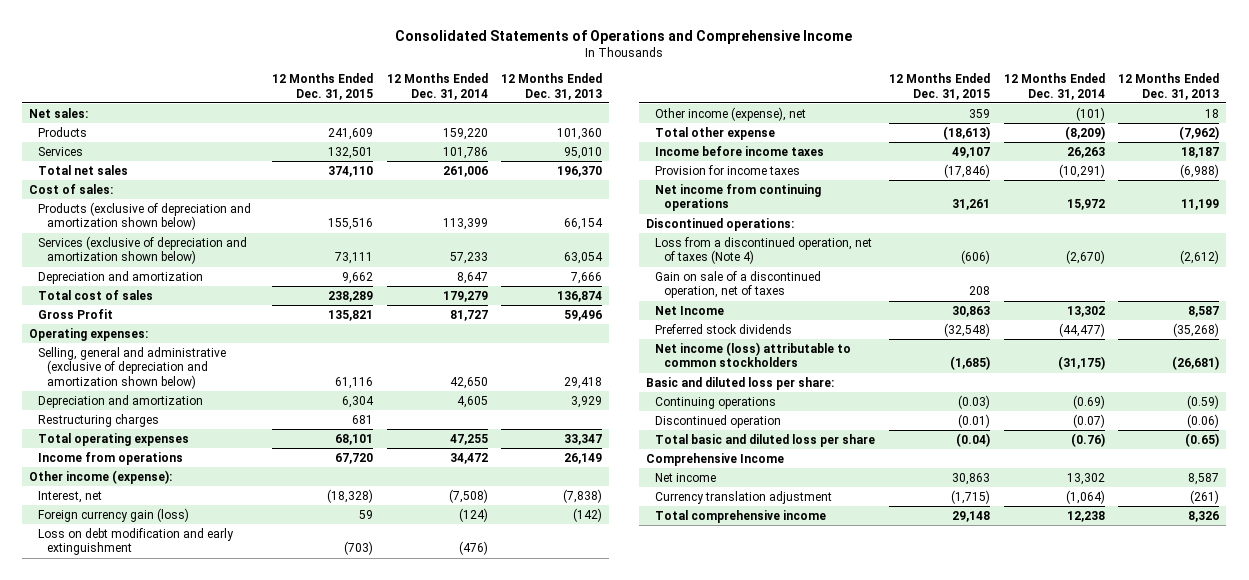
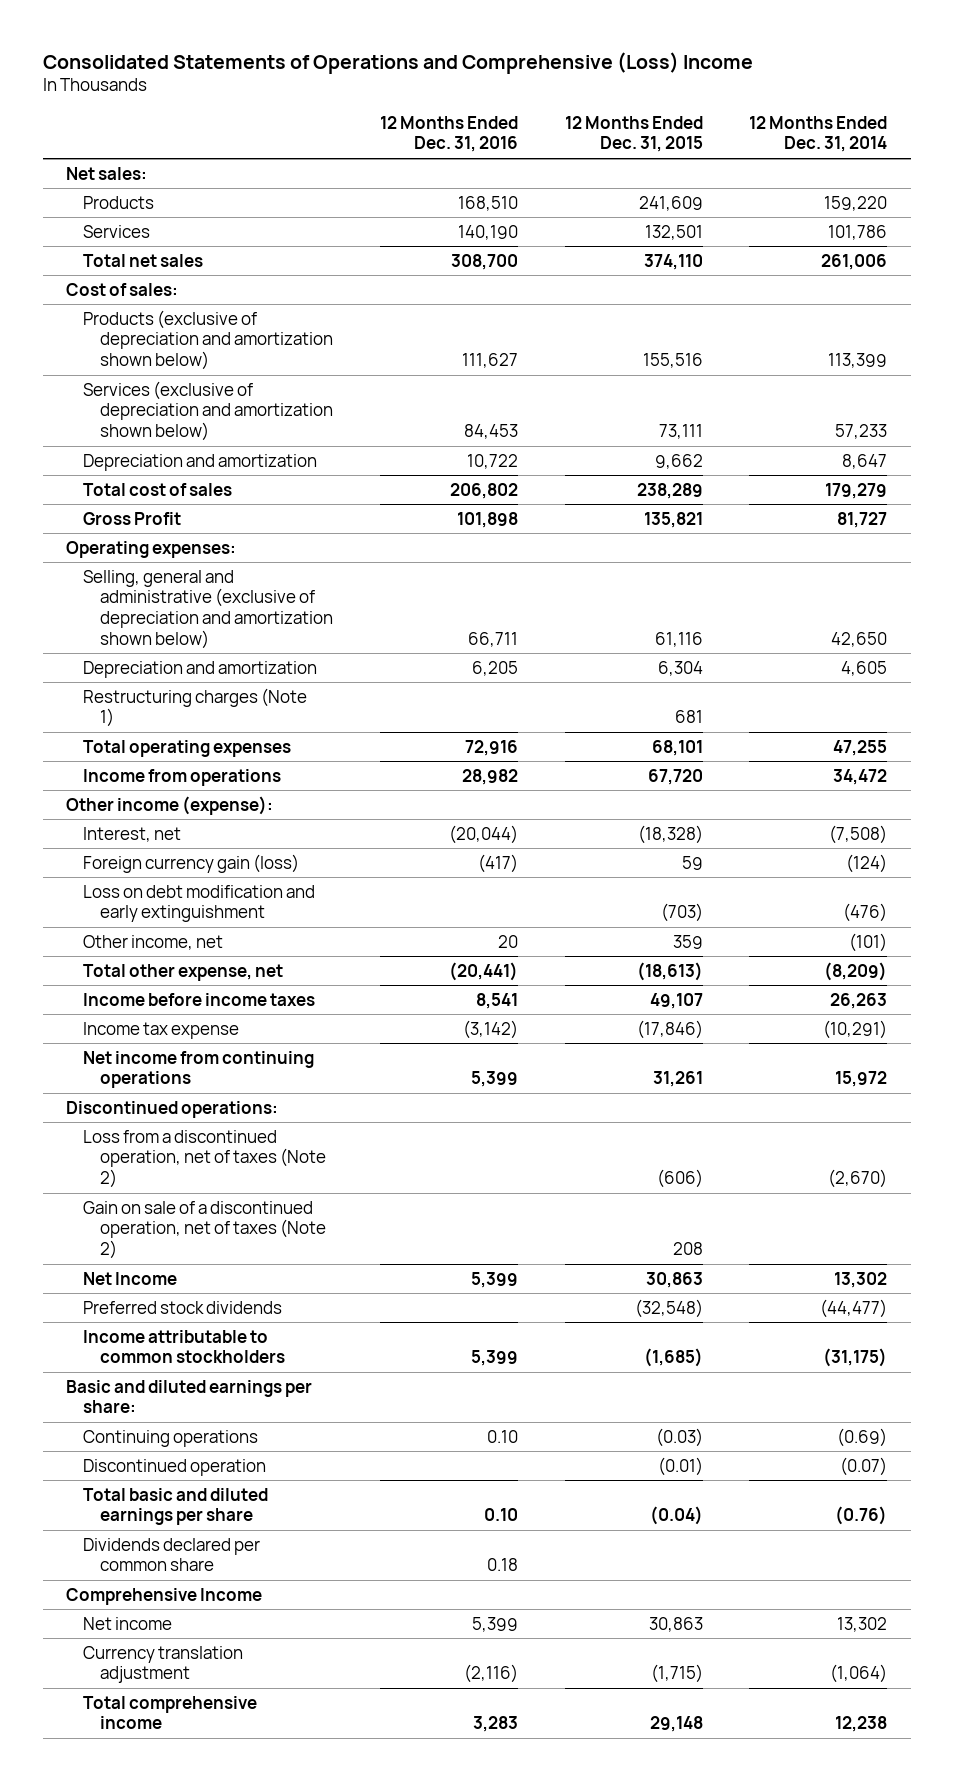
- Consolidated Statements of Operations and Comprehensive Income
+ Consolidated Statements of Operations and Comprehensive (Loss) Income
- | 12 Months Ended Dec. 31, 2015 | 12 Months Ended Dec. 31, 2014 | 12 Months Ended Dec. 31, 2013
+ | 12 Months Ended Dec. 31, 2016 | 12 Months Ended Dec. 31, 2015 | 12 Months Ended Dec. 31, 2014
- Restructuring charges | 681 | |
+ Restructuring charges (Note 1) | | 681 |
- Other income (expense), net | 359 | (101) | 18
- Total other expense | (18,613) | (8,209) | (7,962)
+ Other income, net | 20 | 359 | (101)
+ Total other expense, net | (20,441) | (18,613) | (8,209)
- Provision for income taxes | (17,846) | (10,291) | (6,988)
+ Income tax expense | (3,142) | (17,846) | (10,291)
- Loss from a discontinued operation, net of taxes (Note 4) | (606) | (2,670) | (2,612)
- Gain on sale of a discontinued operation, net of taxes | 208 | |
+ Loss from a discontinued operation, net of taxes (Note 2) | | (606) | (2,670)
+ Gain on sale of a discontinued operation, net of taxes (Note 2) | | 208 |
- Net income (loss) attributable to common stockholders | (1,685) | (31,175) | (26,681)
- Basic and diluted loss per share:
+ Income attributable to common stockholders | 5,399 | (1,685) | (31,175)
+ Basic and diluted earnings per share:
- Total basic and diluted loss per share | (0.04) | (0.76) | (0.65)
+ Total basic and diluted earnings per share | 0.10 | (0.04) | (0.76)
+ Dividends declared per common share | 0.18 | |

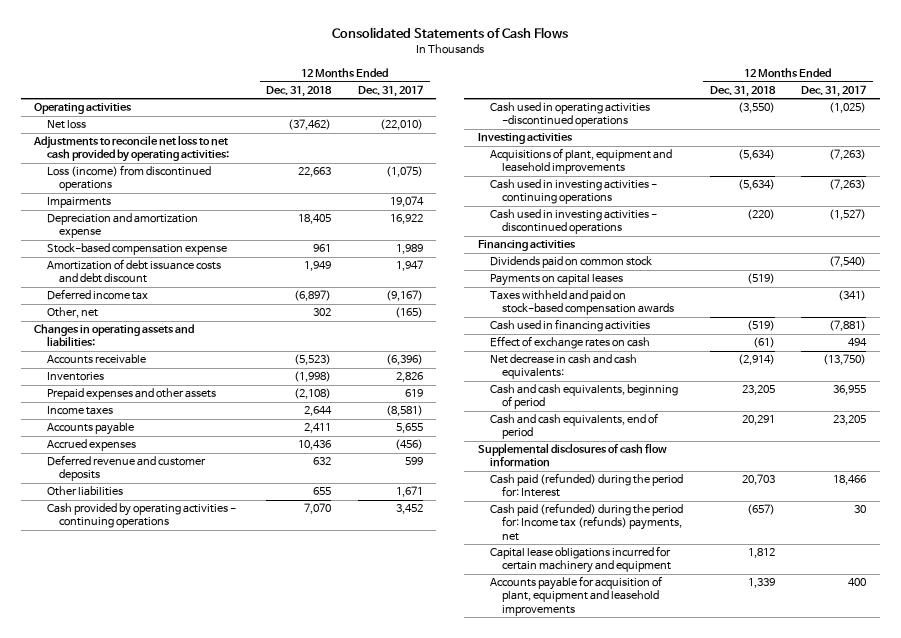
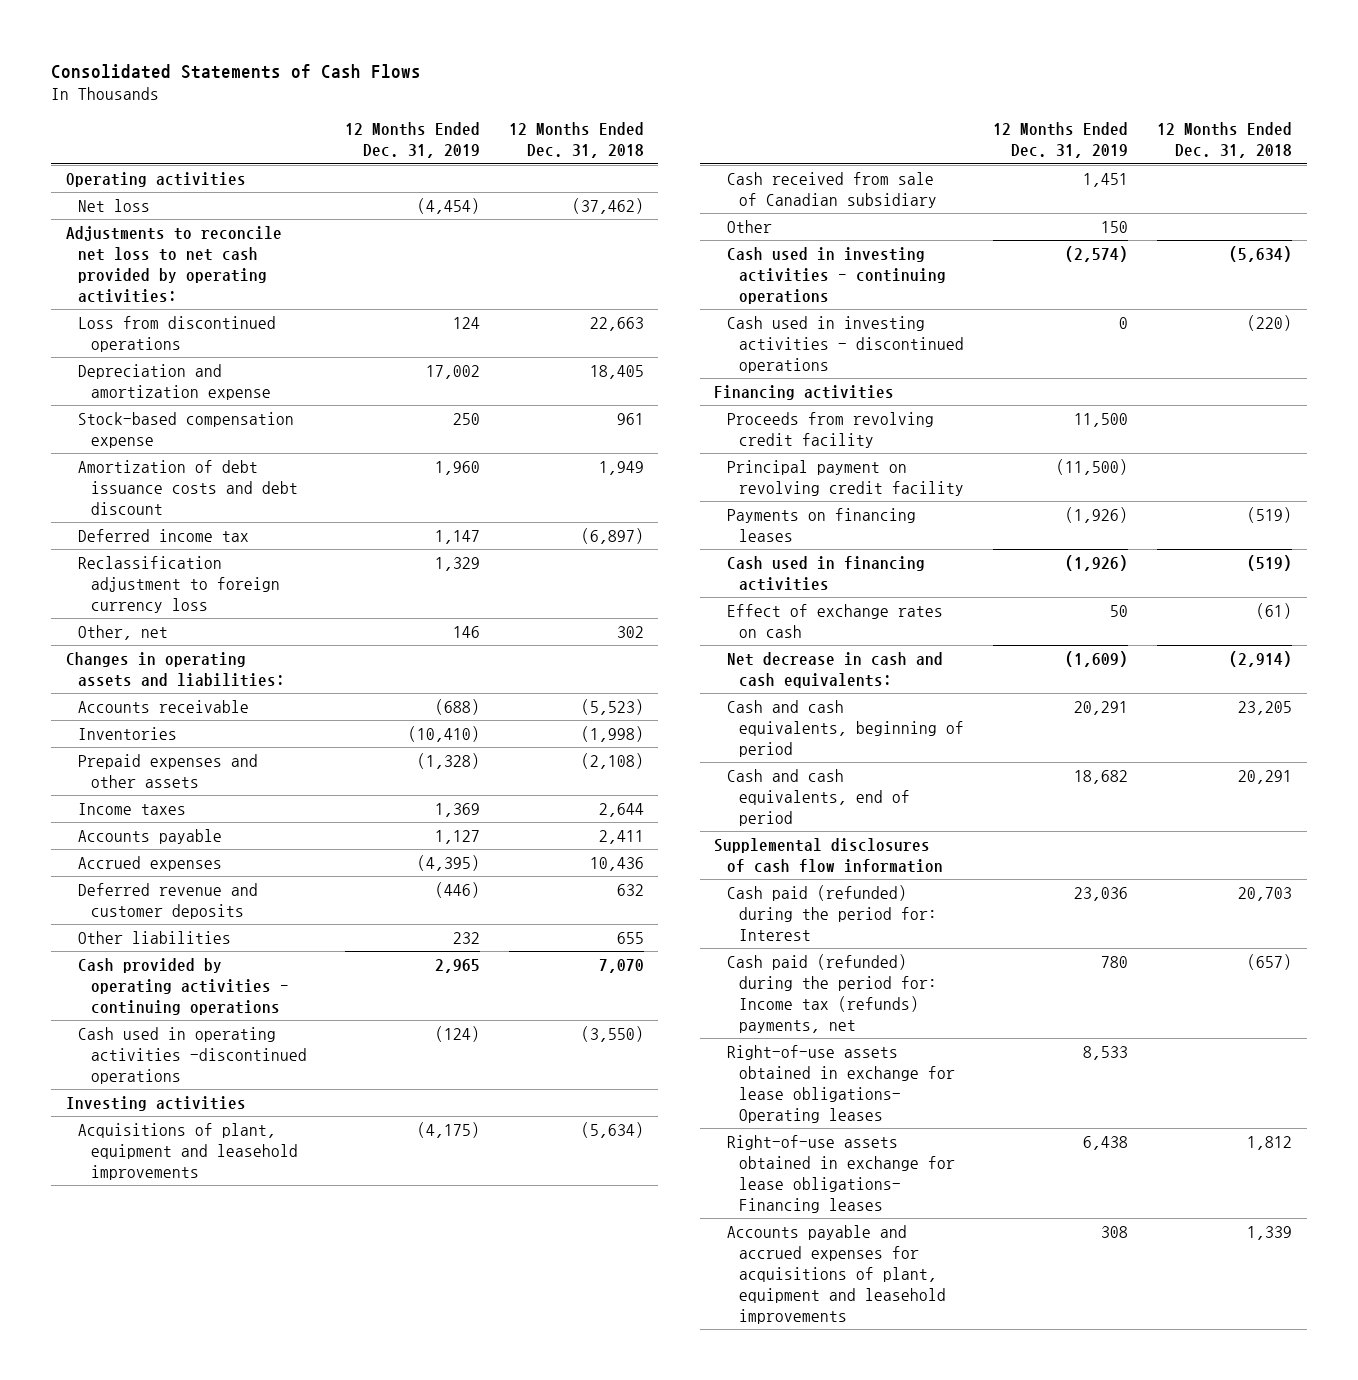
- | 12 Months Ended Dec. 31, 2018 | 12 Months Ended Dec. 31, 2017
+ | 12 Months Ended Dec. 31, 2019 | 12 Months Ended Dec. 31, 2018
- Loss (income) from discontinued operations | 22,663 | (1,075)
- Impairments | | 19,074
+ Loss from discontinued operations | 124 | 22,663
+ Reclassification adjustment to foreign currency loss | 1,329 |
+ Cash received from sale of Canadian subsidiary | 1,451 |
+ Other | 150 |
- Dividends paid on common stock | | (7,540)
- Payments on capital leases | (519) |
- Taxes withheld and paid on stock-based compensation awards | | (341)
+ Proceeds from revolving credit facility | 11,500 |
+ Principal payment on revolving credit facility | (11,500) |
+ Payments on financing leases | (1,926) | (519)
- Capital lease obligations incurred for certain machinery and equipment | 1,812 |
- Accounts payable for acquisition of plant, equipment and leasehold improvements | 1,339 | 400
+ Right-of-use assets obtained in exchange for lease obligations- Operating leases | 8,533 |
+ Right-of-use assets obtained in exchange for lease obligations- Financing leases | 6,438 | 1,812
+ Accounts payable and accrued expenses for acquisitions of plant, equipment and leasehold improvements | 308 | 1,339

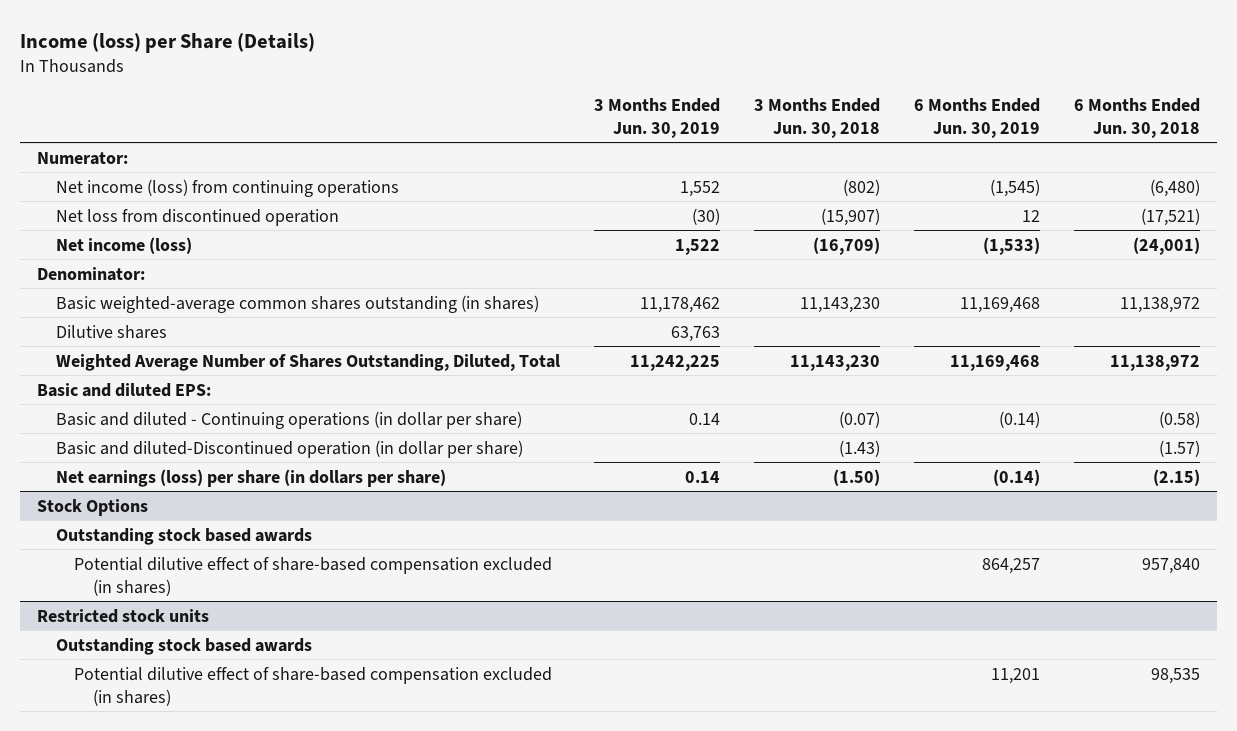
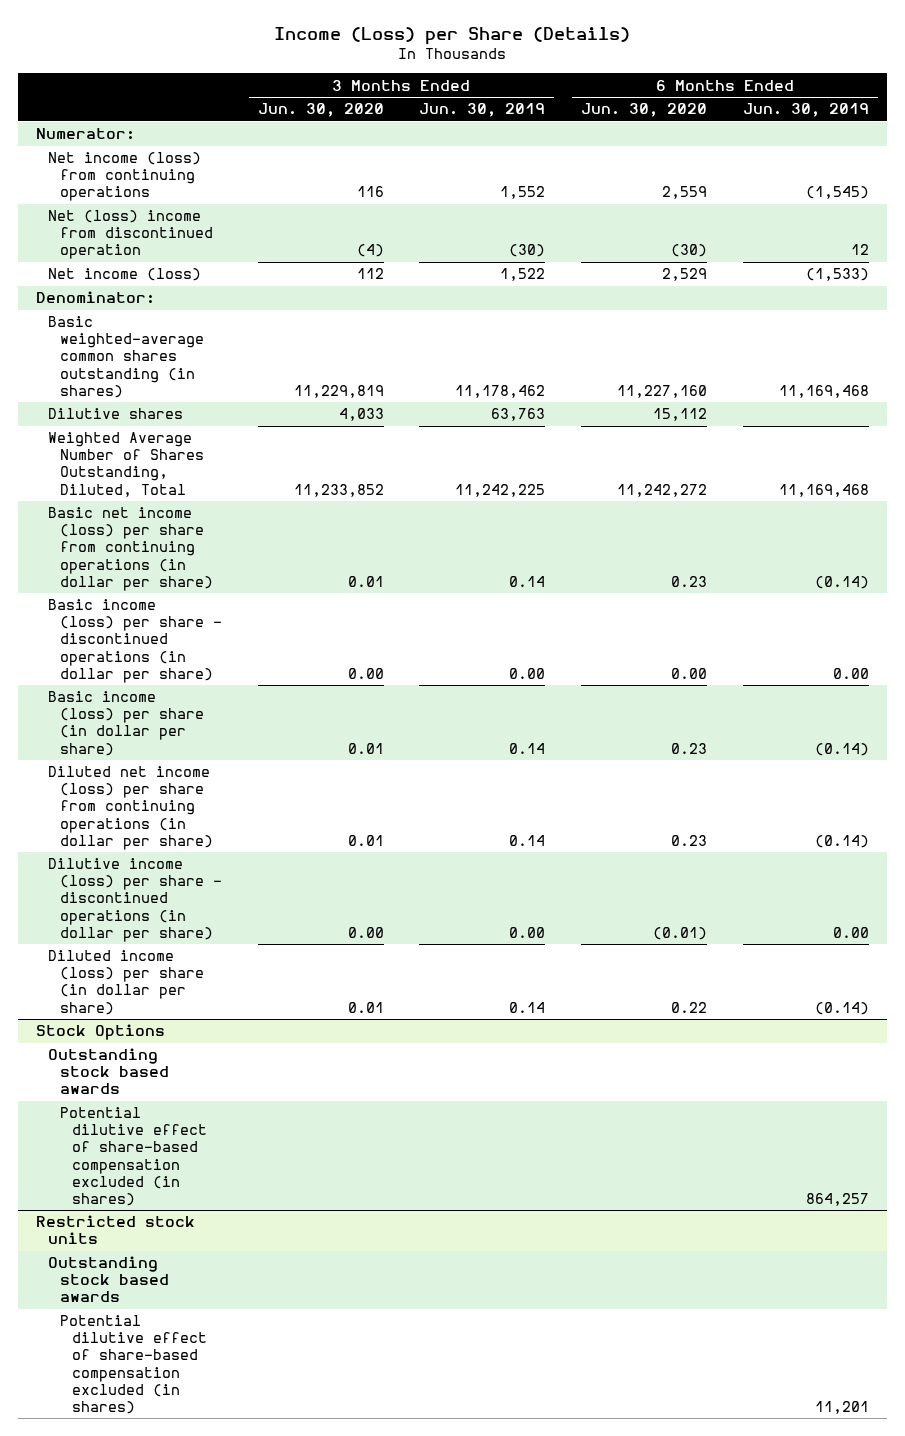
- Income (loss) per Share (Details)
+ Income (Loss) per Share (Details)
- | 3 Months Ended Jun. 30, 2019 | 3 Months Ended Jun. 30, 2018 | 6 Months Ended Jun. 30, 2019 | 6 Months Ended Jun. 30, 2018
+ | 3 Months Ended Jun. 30, 2020 | 3 Months Ended Jun. 30, 2019 | 6 Months Ended Jun. 30, 2020 | 6 Months Ended Jun. 30, 2019
- Net loss from discontinued operation | (30) | (15,907) | 12 | (17,521)
+ Net (loss) income from discontinued operation | (4) | (30) | (30) | 12
- Basic and diluted EPS:
- Basic and diluted - Continuing operations (in dollar per share) | 0.14 | (0.07) | (0.14) | (0.58)
- Basic and diluted-Discontinued operation (in dollar per share) | | (1.43) | | (1.57)
- Net earnings (loss) per share (in dollars per share) | 0.14 | (1.50) | (0.14) | (2.15)
+ Basic net income (loss) per share from continuing operations (in dollar per share) | 0.01 | 0.14 | 0.23 | (0.14)
+ Basic income (loss) per share - discontinued operations (in dollar per share) | 0.00 | 0.00 | 0.00 | 0.00
+ Basic income (loss) per share (in dollar per share) | 0.01 | 0.14 | 0.23 | (0.14)
+ Diluted net income (loss) per share from continuing operations (in dollar per share) | 0.01 | 0.14 | 0.23 | (0.14)
+ Dilutive income (loss) per share - discontinued operations (in dollar per share) | 0.00 | 0.00 | (0.01) | 0.00
+ Diluted income (loss) per share (in dollar per share) | 0.01 | 0.14 | 0.22 | (0.14)

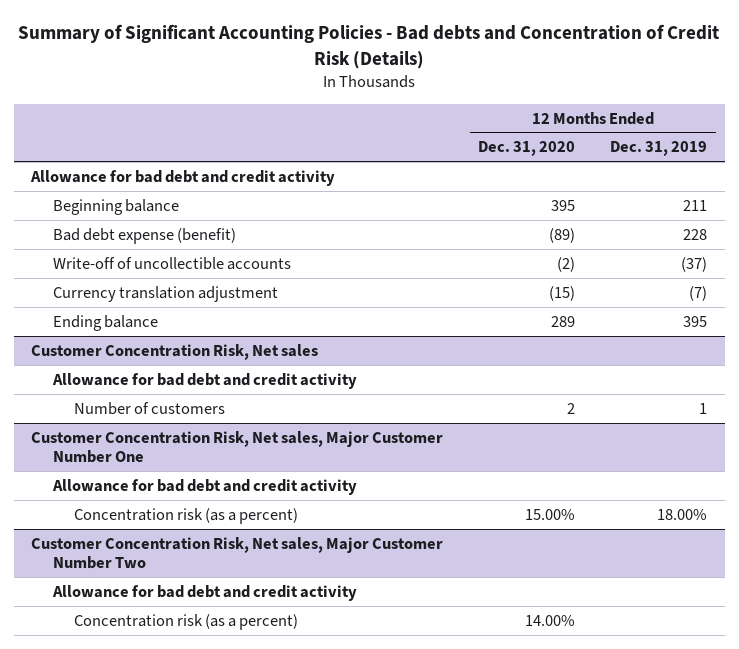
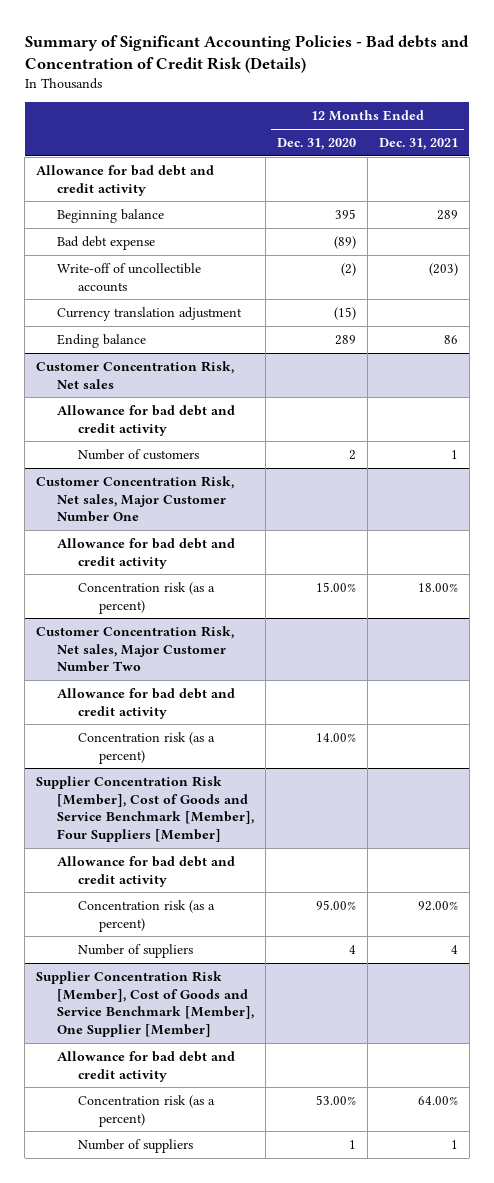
- | 12 Months Ended Dec. 31, 2020 | 12 Months Ended Dec. 31, 2019
+ | 12 Months Ended Dec. 31, 2020 | 12 Months Ended Dec. 31, 2021
- Bad debt expense (benefit) | (89) | 228
+ Bad debt expense | (89) |
+ Supplier Concentration Risk [Member], Cost of Goods and Service Benchmark [Member], Four Suppliers [Member]
+ Allowance for bad debt and credit activity
+ Concentration risk (as a percent) | 95.00% | 92.00%
+ Number of suppliers | 4 | 4
+ Supplier Concentration Risk [Member], Cost of Goods and Service Benchmark [Member], One Supplier [Member]
+ Allowance for bad debt and credit activity
+ Concentration risk (as a percent) | 53.00% | 64.00%
+ Number of suppliers | 1 | 1

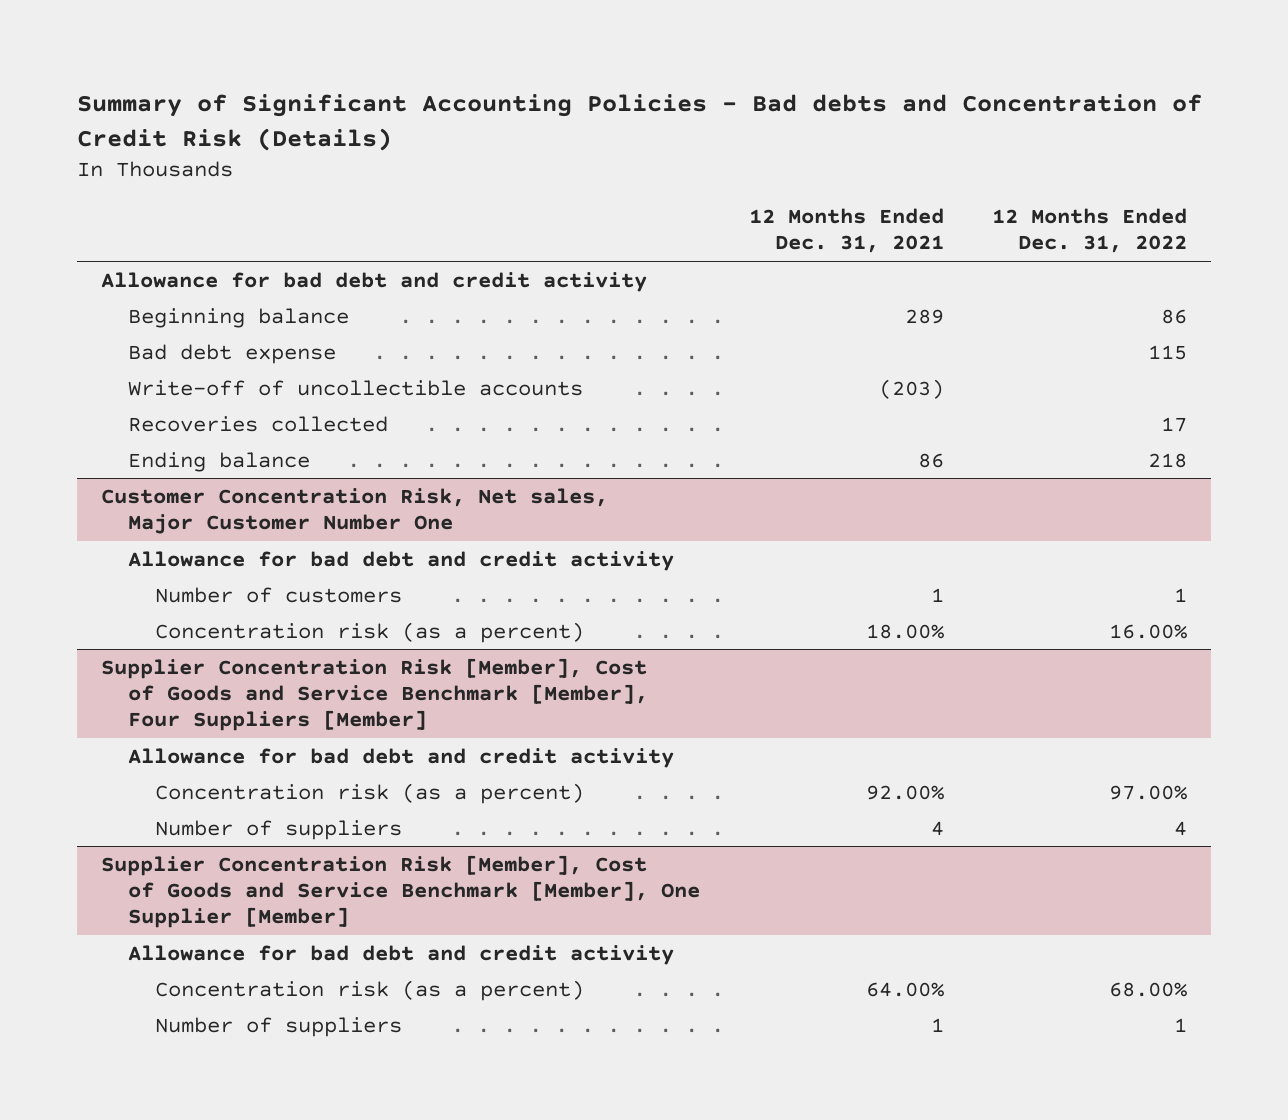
- | 12 Months Ended Dec. 31, 2020 | 12 Months Ended Dec. 31, 2021
+ | 12 Months Ended Dec. 31, 2021 | 12 Months Ended Dec. 31, 2022
- Currency translation adjustment | (15) |
+ Recoveries collected | | 17
- Customer Concentration Risk, Net sales
- Allowance for bad debt and credit activity
- Number of customers | 2 | 1
@ Customer Concentration Risk, Net sales, Major Customer Number One
+ Number of customers | 1 | 1
- Customer Concentration Risk, Net sales, Major Customer Number Two
- Allowance for bad debt and credit activity
- Concentration risk (as a percent) | 14.00% |

